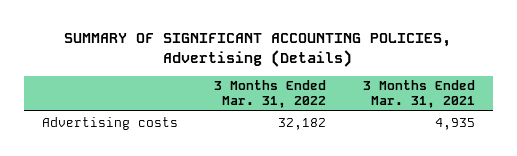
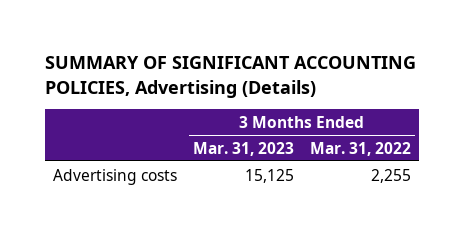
- | 3 Months Ended Mar. 31, 2022 | 3 Months Ended Mar. 31, 2021
+ | 3 Months Ended Mar. 31, 2023 | 3 Months Ended Mar. 31, 2022
- Advertising costs | 32,182 | 4,935
+ Advertising costs | 15,125 | 2,255

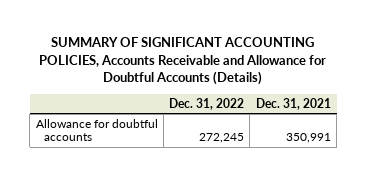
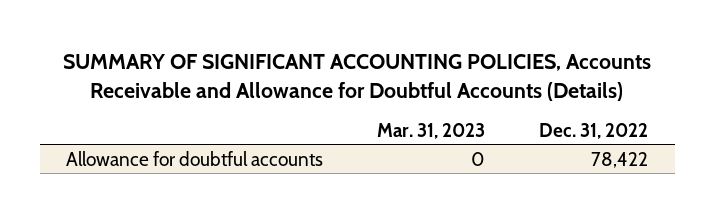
- | Dec. 31, 2022 | Dec. 31, 2021
+ | Mar. 31, 2023 | Dec. 31, 2022
- Allowance for doubtful accounts | 272,245 | 350,991
+ Allowance for doubtful accounts | 0 | 78,422

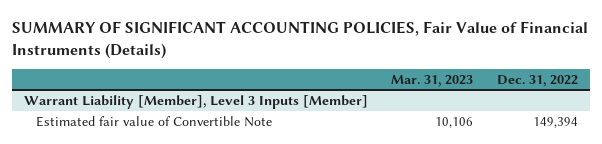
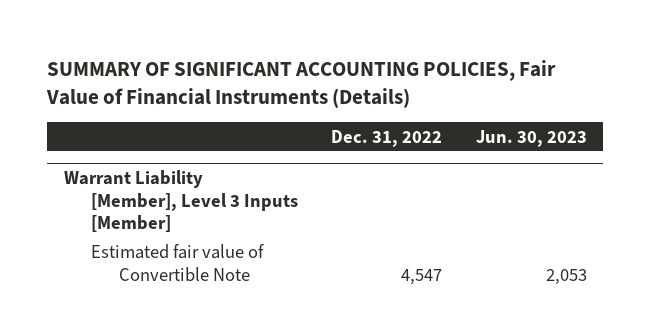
- | Mar. 31, 2023 | Dec. 31, 2022
+ | Dec. 31, 2022 | Jun. 30, 2023
@ Warrant Liability [Member], Level 3 Inputs [Member]
- Estimated fair value of Convertible Note | 10,106 | 149,394
+ Estimated fair value of Convertible Note | 4,547 | 2,053

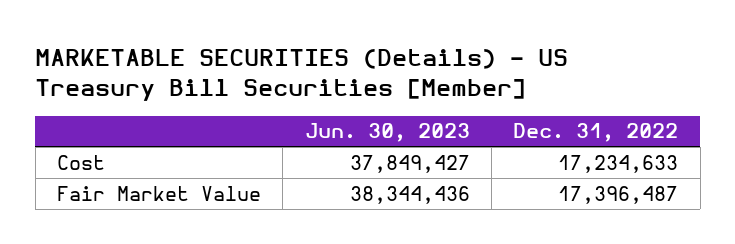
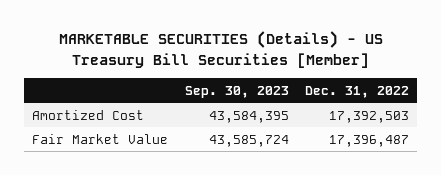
- | Jun. 30, 2023 | Dec. 31, 2022
+ | Sep. 30, 2023 | Dec. 31, 2022
- Cost | 37,849,427 | 17,234,633
+ Amortized Cost | 43,584,395 | 17,392,503

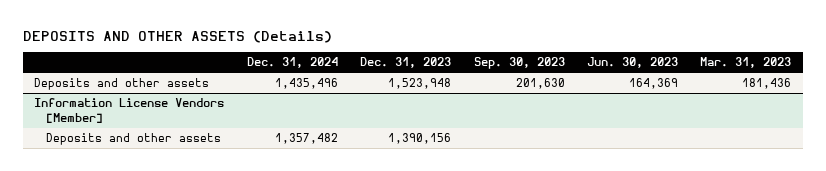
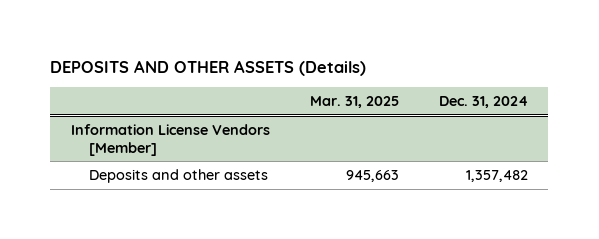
- | Dec. 31, 2024 | Dec. 31, 2023 | Sep. 30, 2023 | Jun. 30, 2023 | Mar. 31, 2023
+ | Mar. 31, 2025 | Dec. 31, 2024
- Deposits and other assets | 1,435,496 | 1,523,948 | 201,630 | 164,369 | 181,436

